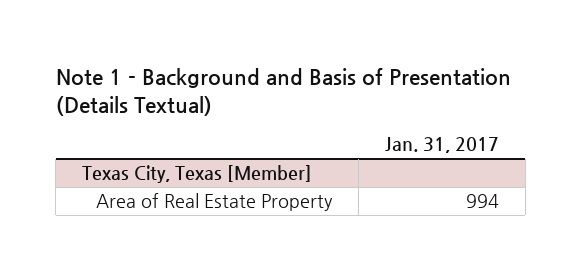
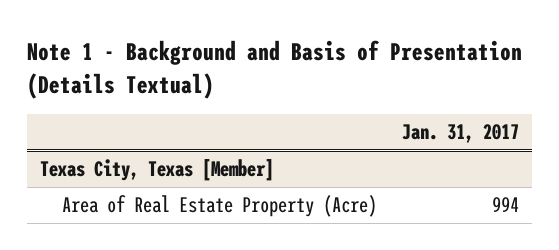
@ Texas City, Texas [Member]
- Area of Real Estate Property | 994
+ Area of Real Estate Property (Acre) | 994

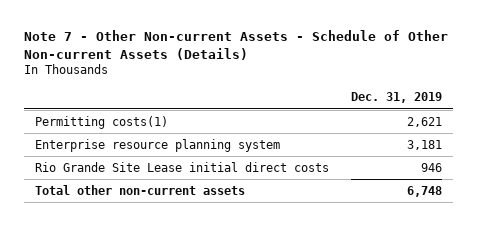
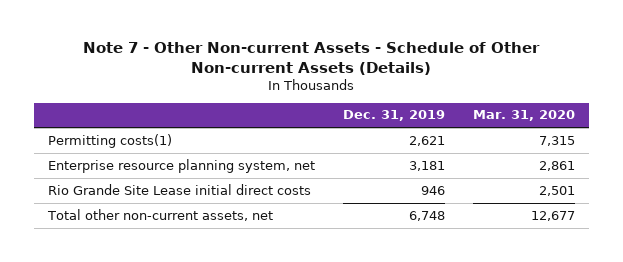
- | Dec. 31, 2019
+ | Dec. 31, 2019 | Mar. 31, 2020
- Enterprise resource planning system | 3,181
+ Enterprise resource planning system, net | 3,181 | 2,861
- Total other non-current assets | 6,748
+ Total other non-current assets, net | 6,748 | 12,677

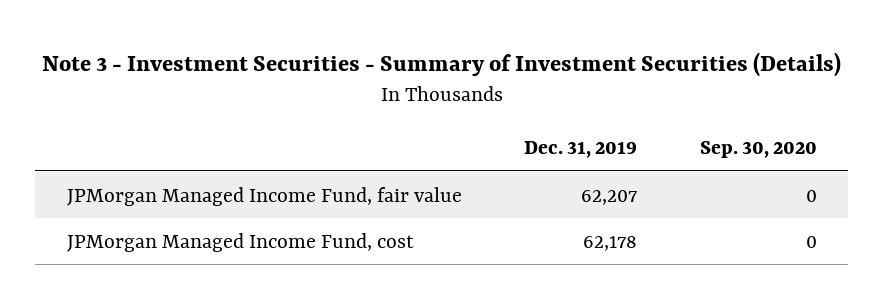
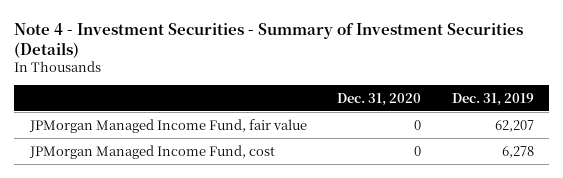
- Note 3 - Investment Securities - Summary of Investment Securities (Details)
+ Note 4 - Investment Securities - Summary of Investment Securities (Details)
- | Dec. 31, 2019 | Sep. 30, 2020
+ | Dec. 31, 2020 | Dec. 31, 2019
- JPMorgan Managed Income Fund, cost | 62,178 | 0
+ JPMorgan Managed Income Fund, cost | 0 | 6,278

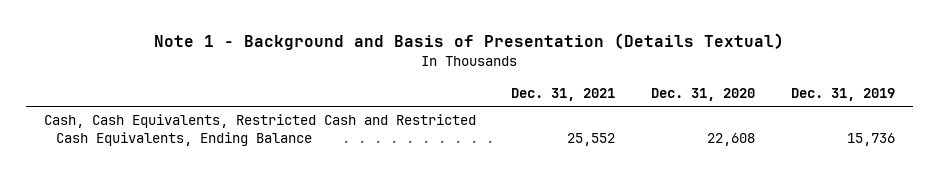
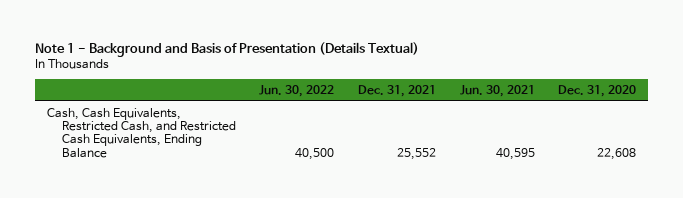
- | Dec. 31, 2021 | Dec. 31, 2020 | Dec. 31, 2019
+ | Jun. 30, 2022 | Dec. 31, 2021 | Jun. 30, 2021 | Dec. 31, 2020
- Cash, Cash Equivalents, Restricted Cash and Restricted Cash Equivalents, Ending Balance | 25,552 | 22,608 | 15,736
+ Cash, Cash Equivalents, Restricted Cash, and Restricted Cash Equivalents, Ending Balance | 40,500 | 25,552 | 40,595 | 22,608

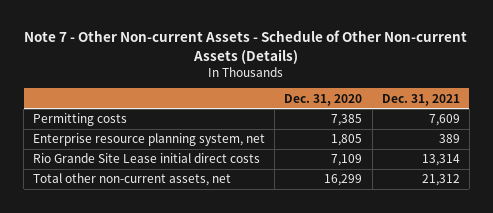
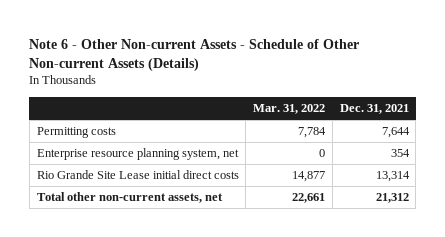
- Note 7 - Other Non-current Assets - Schedule of Other Non-current Assets (Details)
+ Note 6 - Other Non-current Assets - Schedule of Other Non-current Assets (Details)
- | Dec. 31, 2020 | Dec. 31, 2021
+ | Mar. 31, 2022 | Dec. 31, 2021
- Permitting costs | 7,385 | 7,609
- Enterprise resource planning system, net | 1,805 | 389
+ Permitting costs | 7,784 | 7,644
+ Enterprise resource planning system, net | 0 | 354

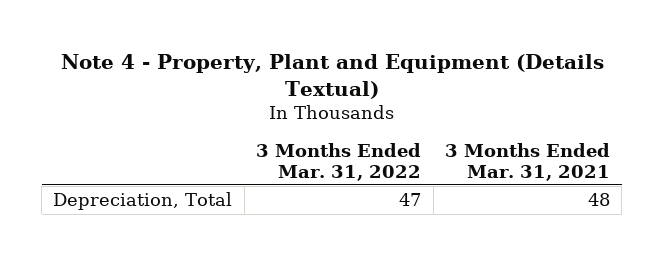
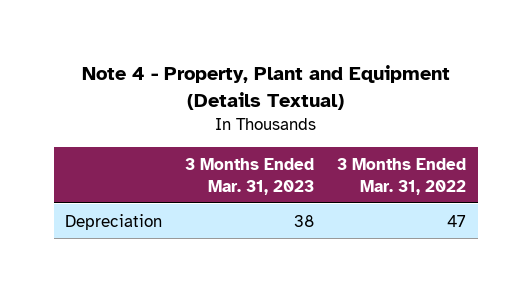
- | 3 Months Ended Mar. 31, 2022 | 3 Months Ended Mar. 31, 2021
+ | 3 Months Ended Mar. 31, 2023 | 3 Months Ended Mar. 31, 2022
- Depreciation, Total | 47 | 48
+ Depreciation | 38 | 47

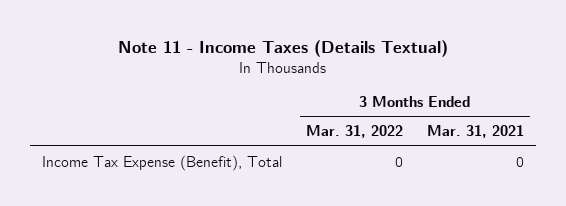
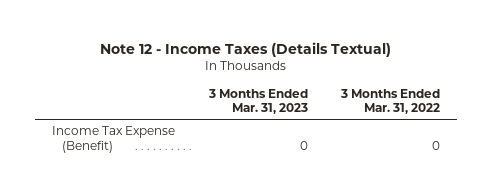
- Note 11 - Income Taxes (Details Textual)
+ Note 12 - Income Taxes (Details Textual)
- | 3 Months Ended Mar. 31, 2022 | 3 Months Ended Mar. 31, 2021
+ | 3 Months Ended Mar. 31, 2023 | 3 Months Ended Mar. 31, 2022
- Income Tax Expense (Benefit), Total | 0 | 0
+ Income Tax Expense (Benefit) | 0 | 0

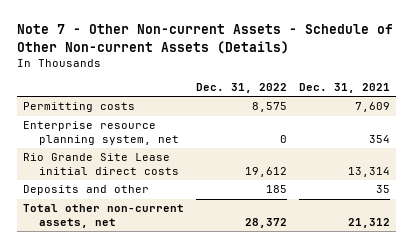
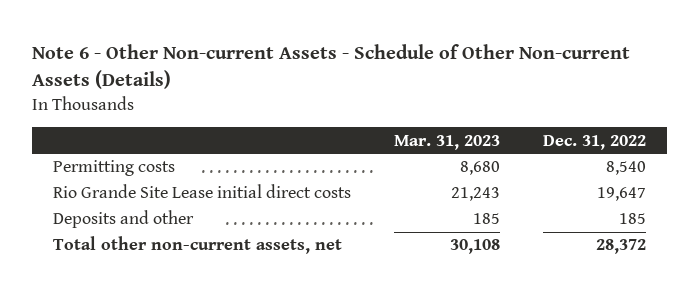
- Note 7 - Other Non-current Assets - Schedule of Other Non-current Assets (Details)
+ Note 6 - Other Non-current Assets - Schedule of Other Non-current Assets (Details)
- | Dec. 31, 2022 | Dec. 31, 2021
+ | Mar. 31, 2023 | Dec. 31, 2022
- Permitting costs | 8,575 | 7,609
- Enterprise resource planning system, net | 0 | 354
- Rio Grande Site Lease initial direct costs | 19,612 | 13,314
+ Permitting costs | 8,680 | 8,540
+ Rio Grande Site Lease initial direct costs | 21,243 | 19,647

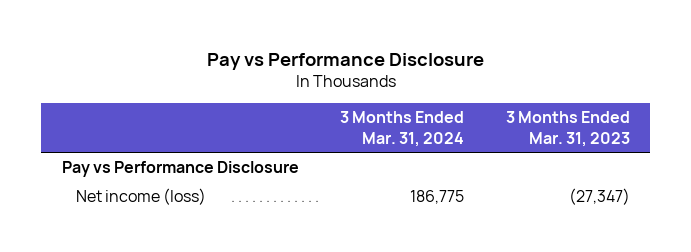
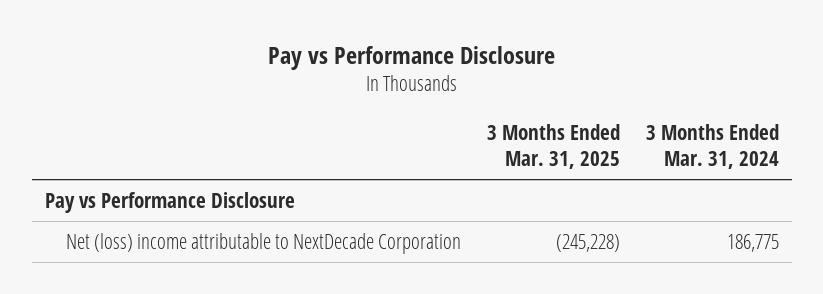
- | 3 Months Ended Mar. 31, 2024 | 3 Months Ended Mar. 31, 2023
+ | 3 Months Ended Mar. 31, 2025 | 3 Months Ended Mar. 31, 2024
- Net income (loss) | 186,775 | (27,347)
+ Net (loss) income attributable to NextDecade Corporation | (245,228) | 186,775

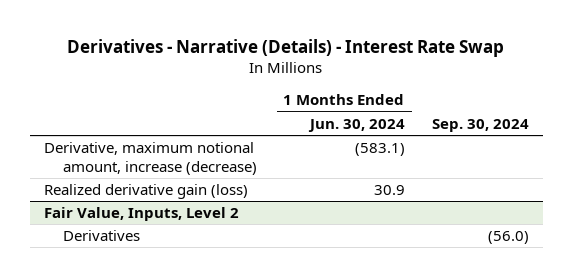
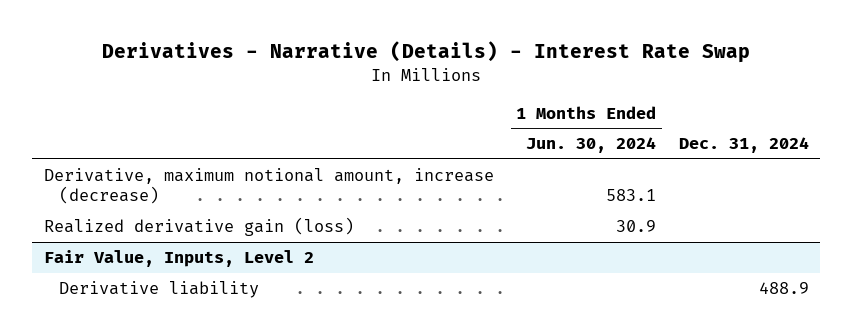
- | 1 Months Ended Jun. 30, 2024 | Sep. 30, 2024
+ | 1 Months Ended Jun. 30, 2024 | Dec. 31, 2024
- Derivative, maximum notional amount, increase (decrease) | (583.1) |
+ Derivative, maximum notional amount, increase (decrease) | 583.1 |
@ Fair Value, Inputs, Level 2
- Derivatives | | (56.0)
+ Derivative liability | | 488.9

